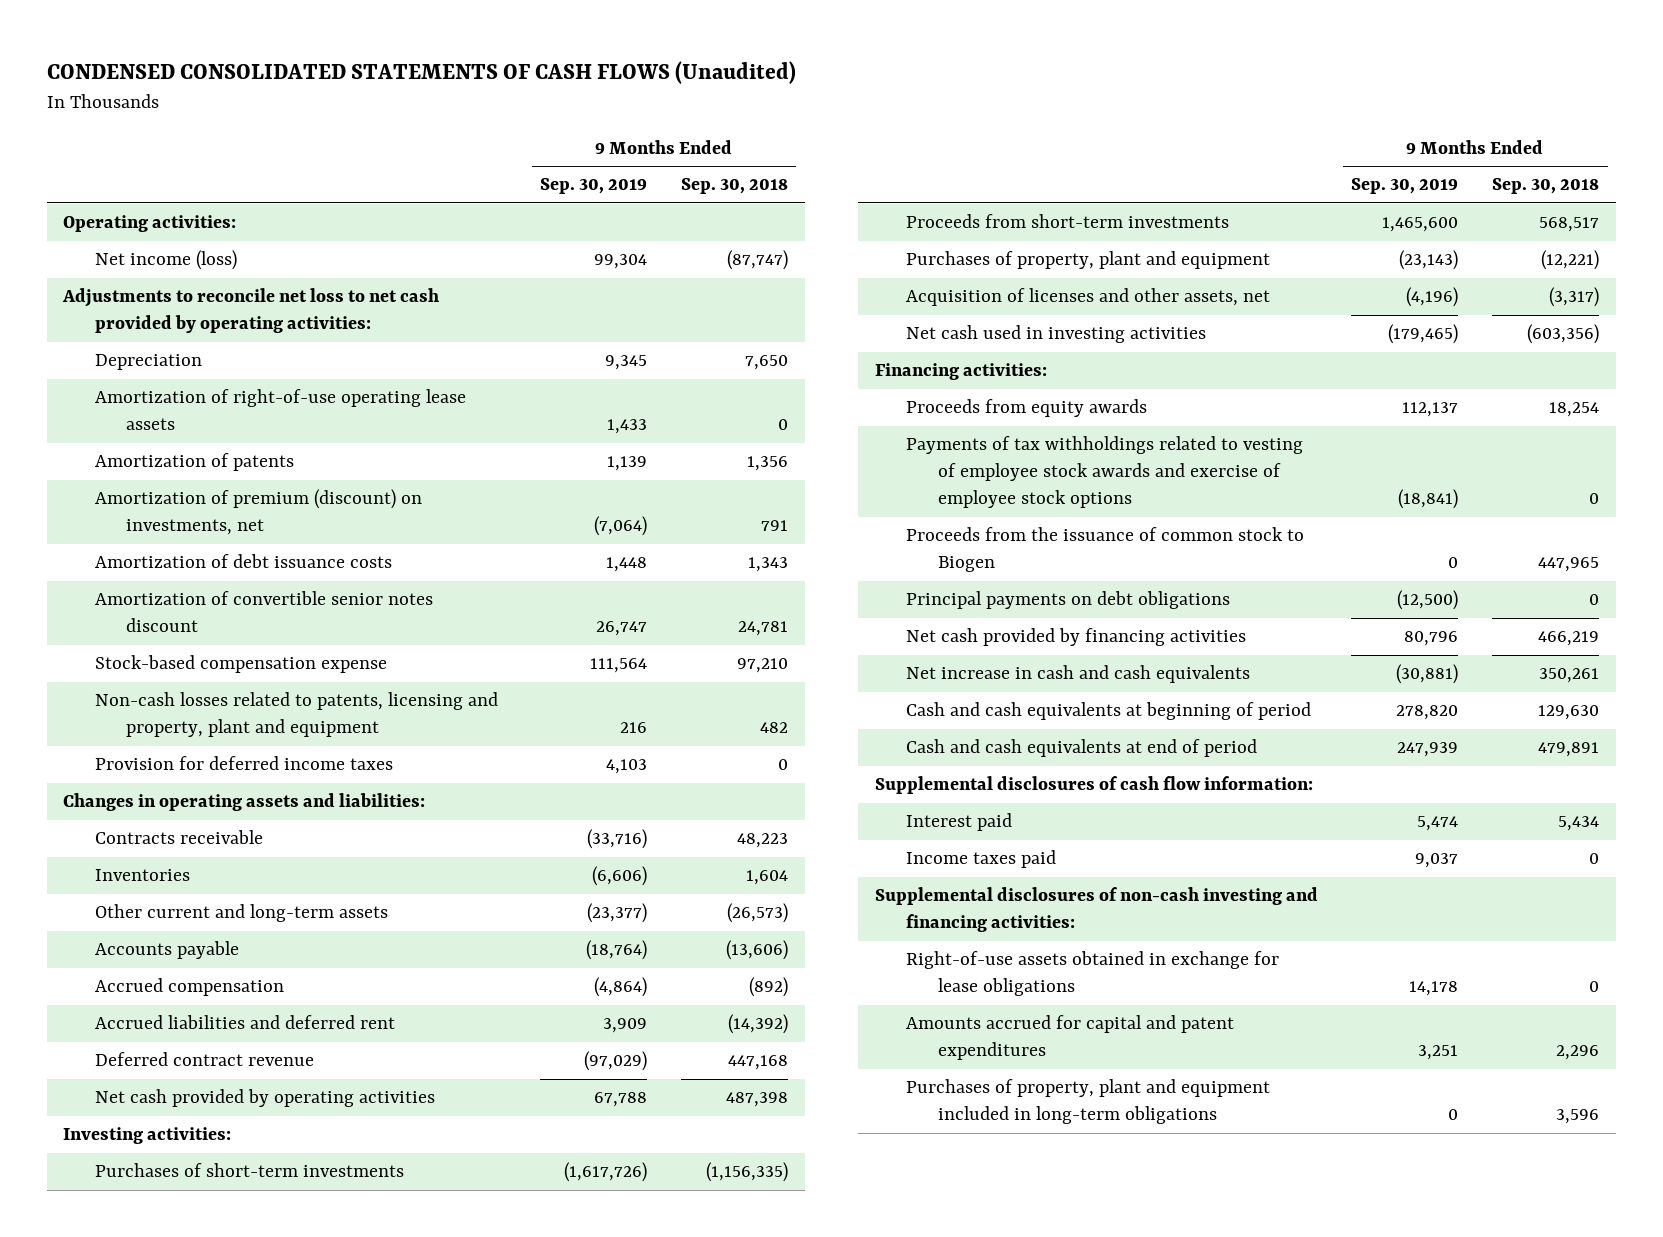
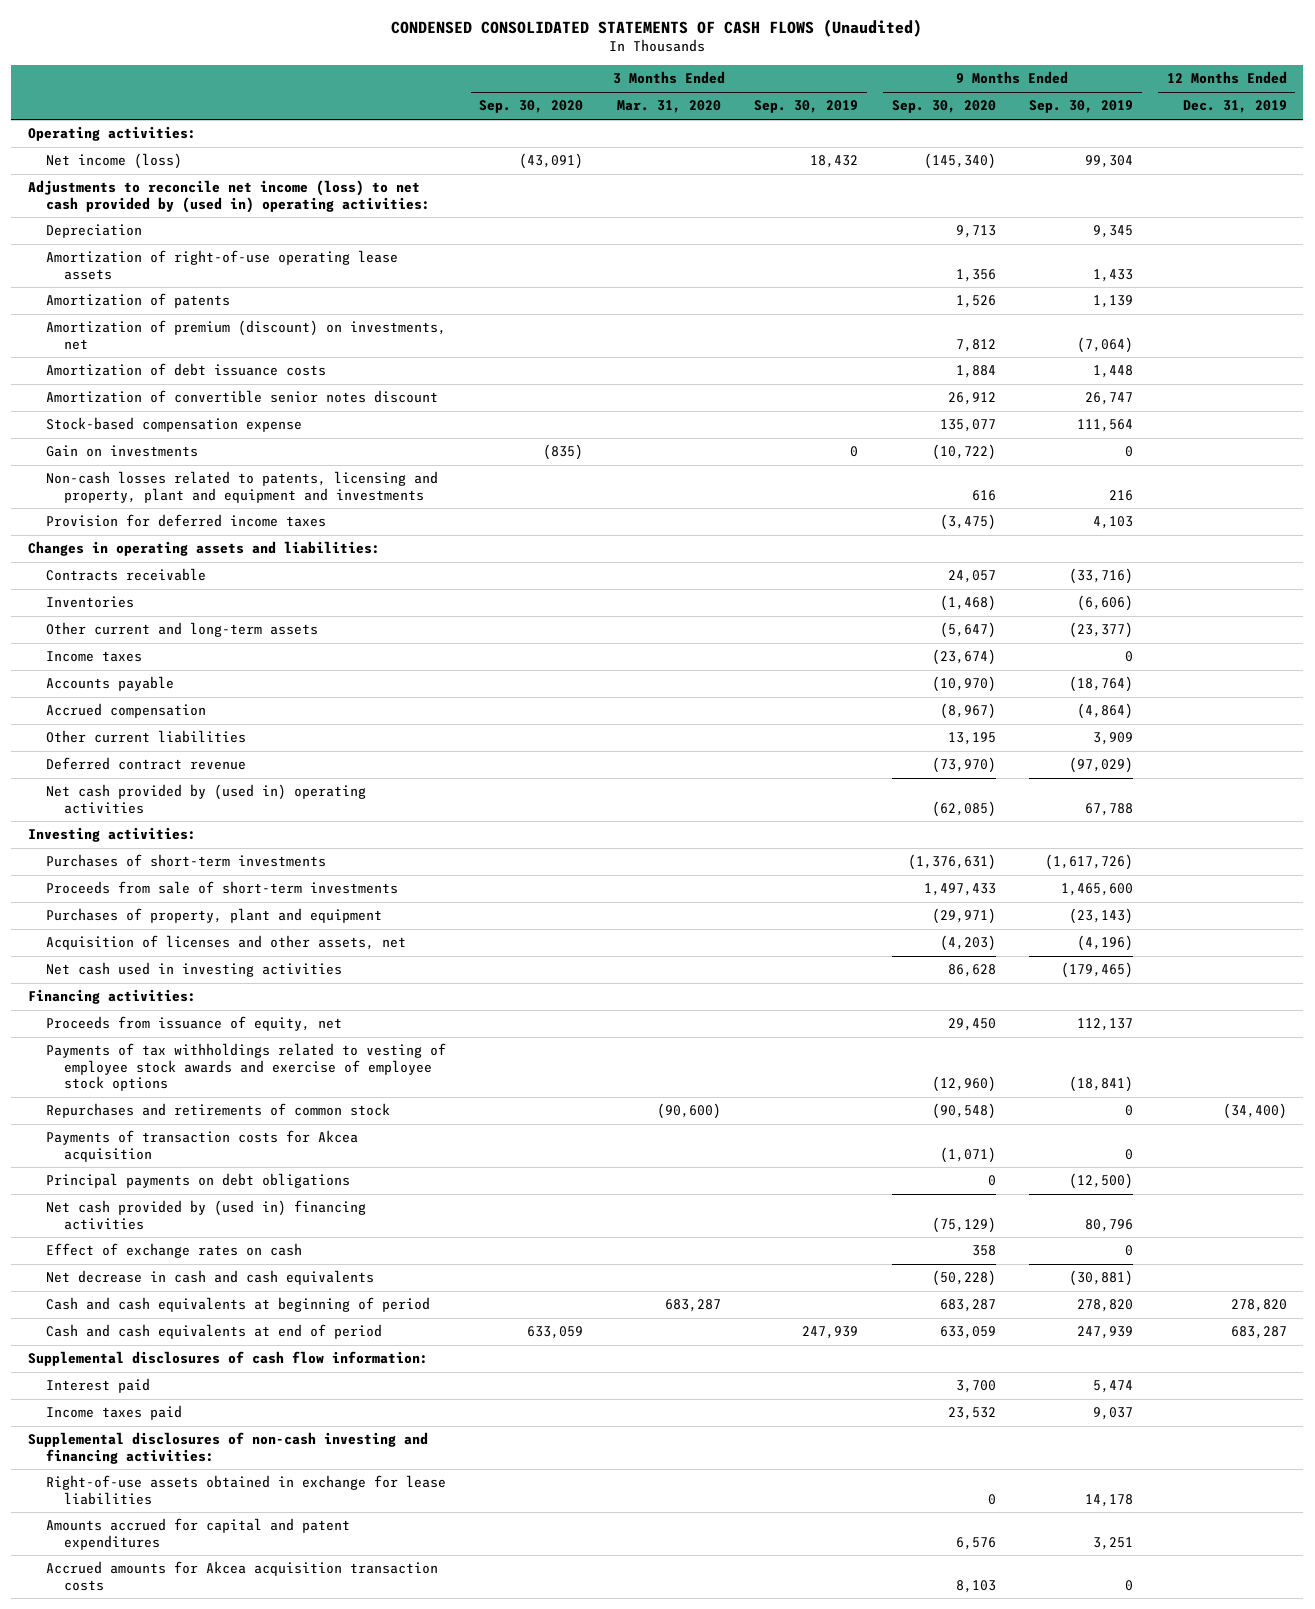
- | 9 Months Ended Sep. 30, 2019 | 9 Months Ended Sep. 30, 2018
+ | 3 Months Ended Sep. 30, 2020 | 3 Months Ended Mar. 31, 2020 | 3 Months Ended Sep. 30, 2019 | 9 Months Ended Sep. 30, 2020 | 9 Months Ended Sep. 30, 2019 | 12 Months Ended Dec. 31, 2019
- Adjustments to reconcile net loss to net cash provided by operating activities:
+ Adjustments to reconcile net income (loss) to net cash provided by (used in) operating activities:
- Non-cash losses related to patents, licensing and property, plant and equipment | 216 | 482
+ Gain on investments | (835) | | 0 | (10,722) | 0 |
+ Non-cash losses related to patents, licensing and property, plant and equipment and investments | | | | 616 | 216 |
+ Income taxes | | | | (23,674) | 0 |
- Accrued liabilities and deferred rent | 3,909 | (14,392)
+ Other current liabilities | | | | 13,195 | 3,909 |
- Net cash provided by operating activities | 67,788 | 487,398
+ Net cash provided by (used in) operating activities | | | | (62,085) | 67,788 |
- Proceeds from short-term investments | 1,465,600 | 568,517
+ Proceeds from sale of short-term investments | | | | 1,497,433 | 1,465,600 |
- Proceeds from equity awards | 112,137 | 18,254
+ Proceeds from issuance of equity, net | | | | 29,450 | 112,137 |
- Proceeds from the issuance of common stock to Biogen | 0 | 447,965
+ Repurchases and retirements of common stock | | (90,600) | | (90,548) | 0 | (34,400)
+ Payments of transaction costs for Akcea acquisition | | | | (1,071) | 0 |
- Net cash provided by financing activities | 80,796 | 466,219
- Net increase in cash and cash equivalents | (30,881) | 350,261
+ Net cash provided by (used in) financing activities | | | | (75,129) | 80,796 |
+ Effect of exchange rates on cash | | | | 358 | 0 |
+ Net decrease in cash and cash equivalents | | | | (50,228) | (30,881) |
- Right-of-use assets obtained in exchange for lease obligations | 14,178 | 0
+ Right-of-use assets obtained in exchange for lease liabilities | | | | 0 | 14,178 |
- Purchases of property, plant and equipment included in long-term obligations | 0 | 3,596
+ Accrued amounts for Akcea acquisition transaction costs | | | | 8,103 | 0 |

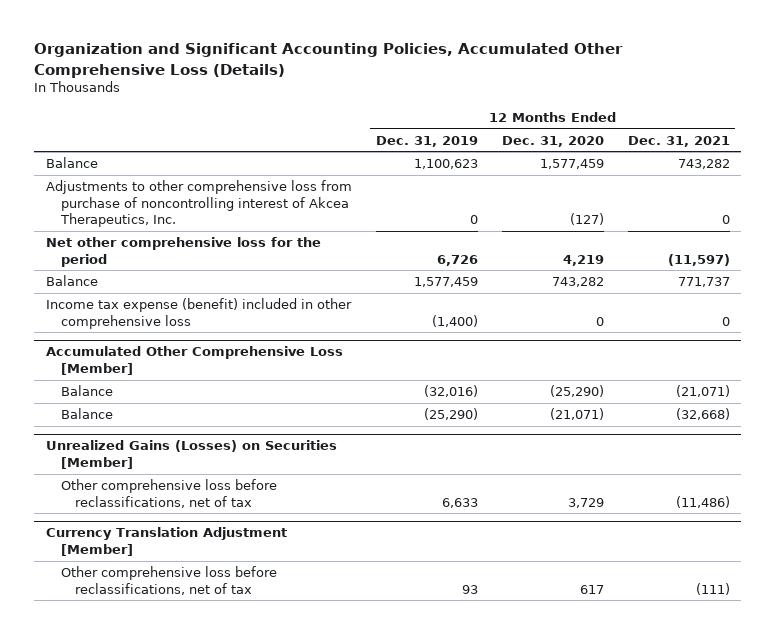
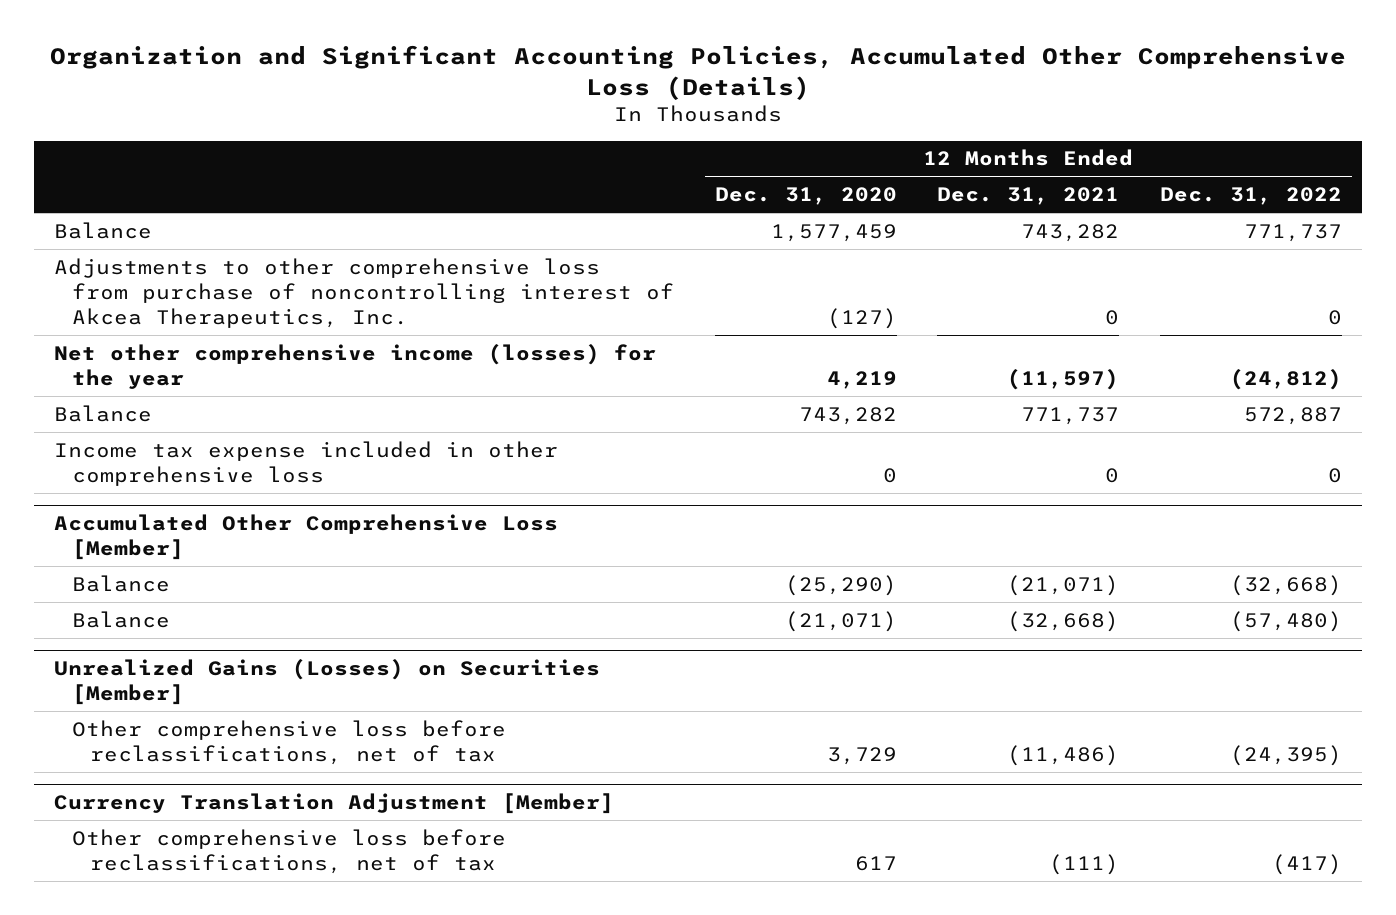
- | 12 Months Ended Dec. 31, 2019 | 12 Months Ended Dec. 31, 2020 | 12 Months Ended Dec. 31, 2021
+ | 12 Months Ended Dec. 31, 2020 | 12 Months Ended Dec. 31, 2021 | 12 Months Ended Dec. 31, 2022
- Net other comprehensive loss for the period | 6,726 | 4,219 | (11,597)
+ Net other comprehensive income (losses) for the year | 4,219 | (11,597) | (24,812)
- Income tax expense (benefit) included in other comprehensive loss | (1,400) | 0 | 0
+ Income tax expense included in other comprehensive loss | 0 | 0 | 0

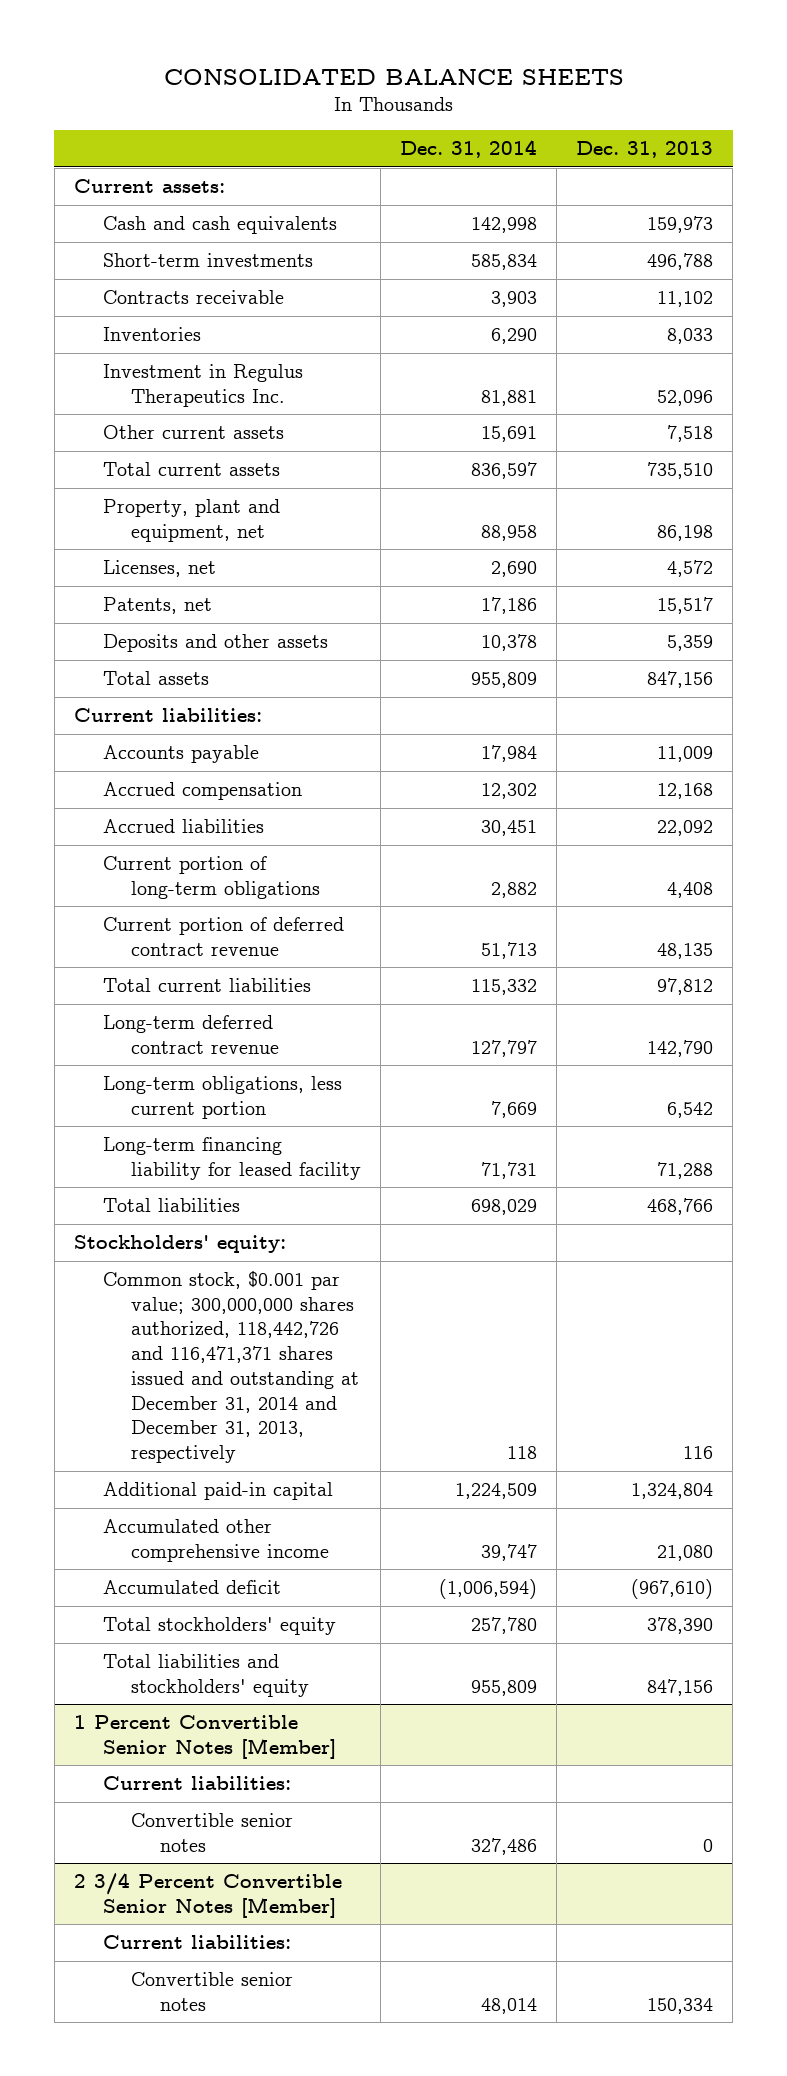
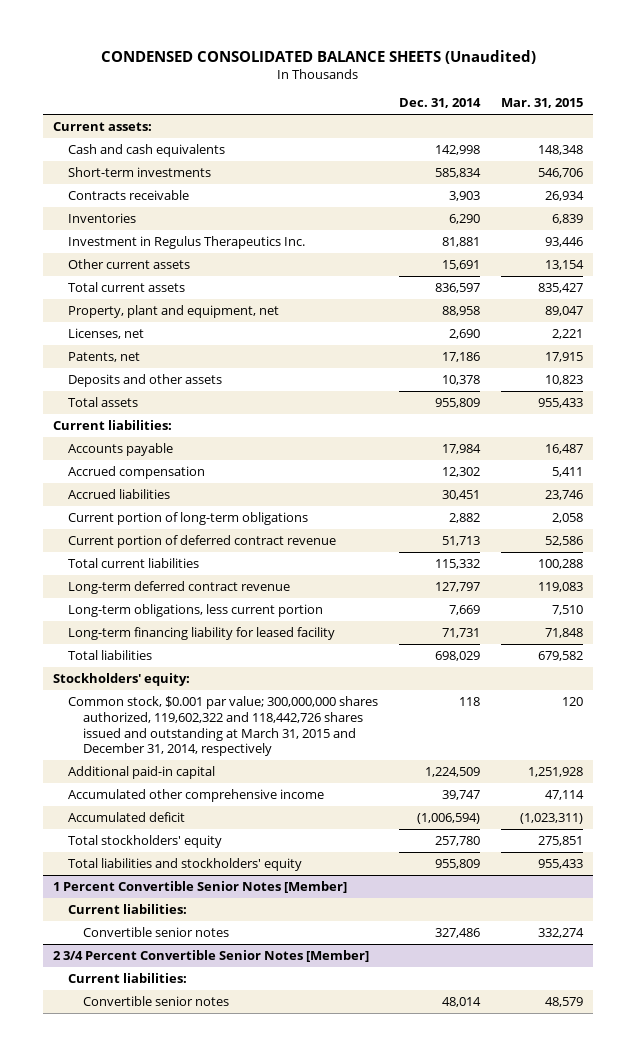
- CONSOLIDATED BALANCE SHEETS
+ CONDENSED CONSOLIDATED BALANCE SHEETS (Unaudited)
- | Dec. 31, 2014 | Dec. 31, 2013
+ | Dec. 31, 2014 | Mar. 31, 2015
- Common stock, $0.001 par value; 300,000,000 shares authorized, 118,442,726 and 116,471,371 shares issued and outstanding at December 31, 2014 and December 31, 2013, respectively | 118 | 116
+ Common stock, $0.001 par value; 300,000,000 shares authorized, 119,602,322 and 118,442,726 shares issued and outstanding at March 31, 2015 and December 31, 2014, respectively | 118 | 120

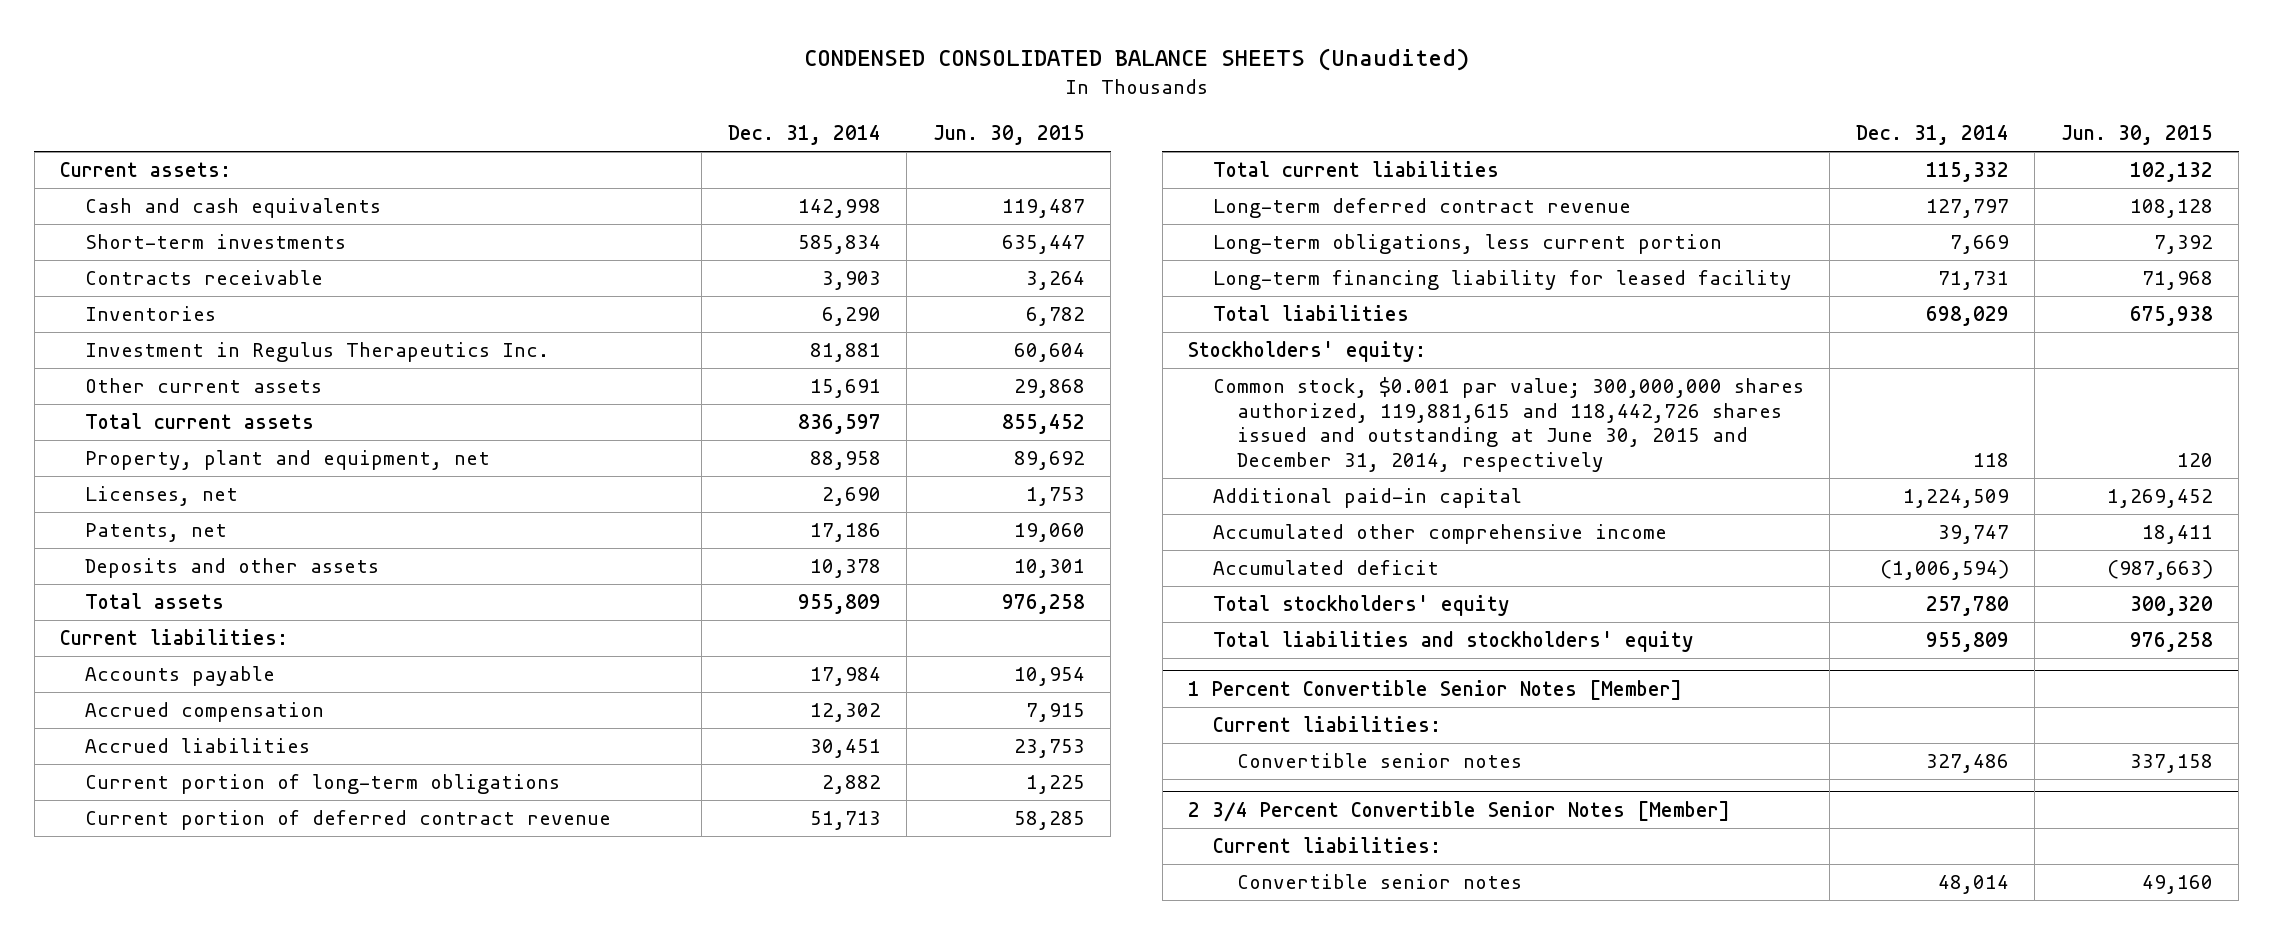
- | Dec. 31, 2014 | Mar. 31, 2015
+ | Dec. 31, 2014 | Jun. 30, 2015
- Common stock, $0.001 par value; 300,000,000 shares authorized, 119,602,322 and 118,442,726 shares issued and outstanding at March 31, 2015 and December 31, 2014, respectively | 118 | 120
+ Common stock, $0.001 par value; 300,000,000 shares authorized, 119,881,615 and 118,442,726 shares issued and outstanding at June 30, 2015 and December 31, 2014, respectively | 118 | 120

